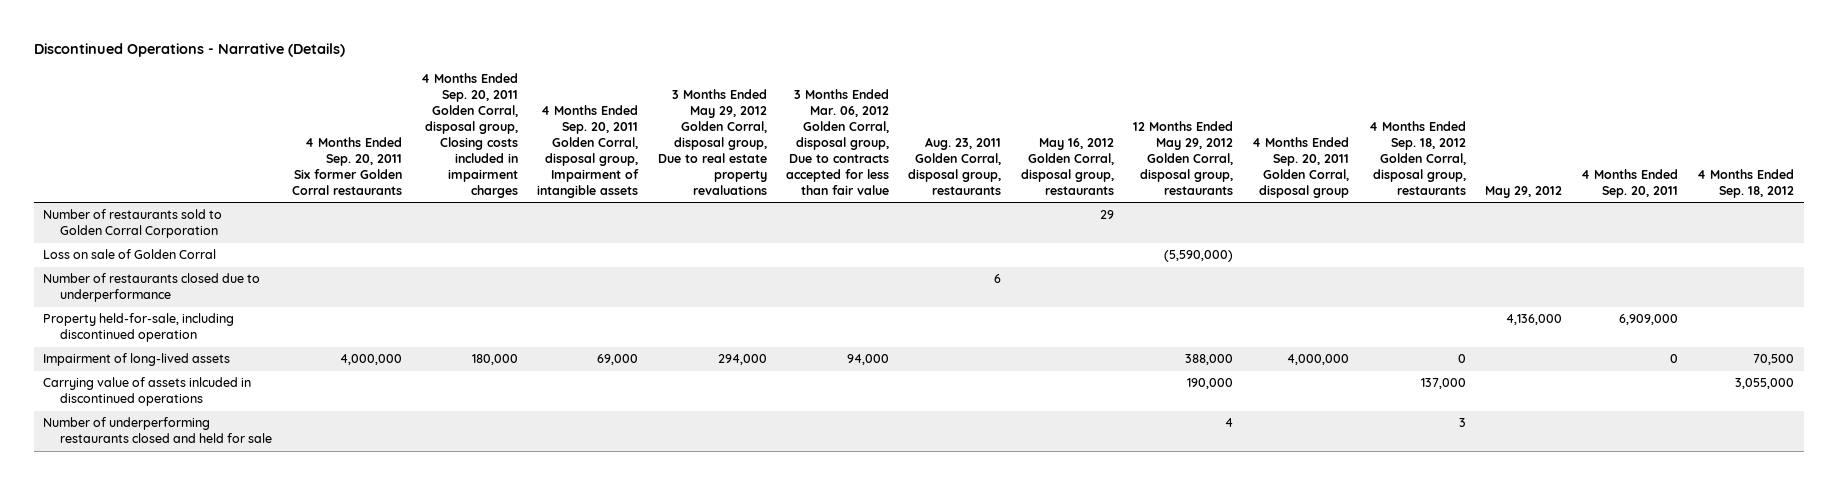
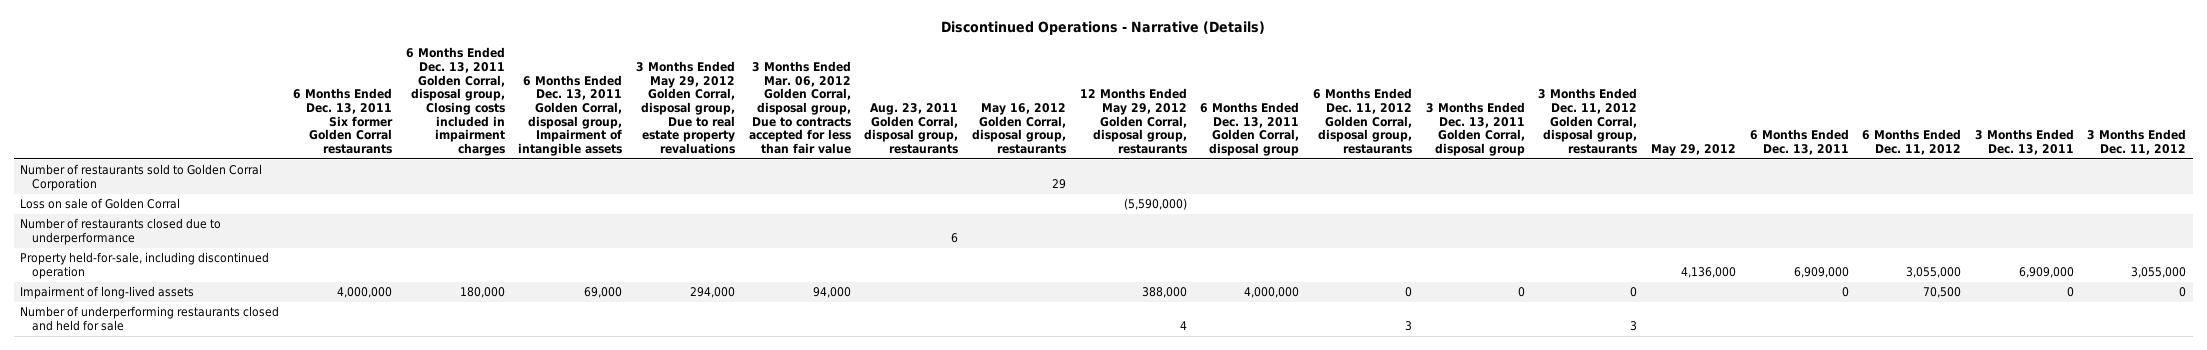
- | 4 Months Ended Sep. 20, 2011 Six former Golden Corral restaurants | 4 Months Ended Sep. 20, 2011 Golden Corral, disposal group, Closing costs included in impairment charges | 4 Months Ended Sep. 20, 2011 Golden Corral, disposal group, Impairment of intangible assets | 3 Months Ended May 29, 2012 Golden Corral, disposal group, Due to real estate property revaluations | 3 Months Ended Mar. 06, 2012 Golden Corral, disposal group, Due to contracts accepted for less than fair value | Aug. 23, 2011 Golden Corral, disposal group, restaurants | May 16, 2012 Golden Corral, disposal group, restaurants | 12 Months Ended May 29, 2012 Golden Corral, disposal group, restaurants | 4 Months Ended Sep. 20, 2011 Golden Corral, disposal group | 4 Months Ended Sep. 18, 2012 Golden Corral, disposal group, restaurants | May 29, 2012 | 4 Months Ended Sep. 20, 2011 | 4 Months Ended Sep. 18, 2012
+ | 6 Months Ended Dec. 13, 2011 Six former Golden Corral restaurants | 6 Months Ended Dec. 13, 2011 Golden Corral, disposal group, Closing costs included in impairment charges | 6 Months Ended Dec. 13, 2011 Golden Corral, disposal group, Impairment of intangible assets | 3 Months Ended May 29, 2012 Golden Corral, disposal group, Due to real estate property revaluations | 3 Months Ended Mar. 06, 2012 Golden Corral, disposal group, Due to contracts accepted for less than fair value | Aug. 23, 2011 Golden Corral, disposal group, restaurants | May 16, 2012 Golden Corral, disposal group, restaurants | 12 Months Ended May 29, 2012 Golden Corral, disposal group, restaurants | 6 Months Ended Dec. 13, 2011 Golden Corral, disposal group | 6 Months Ended Dec. 11, 2012 Golden Corral, disposal group, restaurants | 3 Months Ended Dec. 13, 2011 Golden Corral, disposal group | 3 Months Ended Dec. 11, 2012 Golden Corral, disposal group, restaurants | May 29, 2012 | 6 Months Ended Dec. 13, 2011 | 6 Months Ended Dec. 11, 2012 | 3 Months Ended Dec. 13, 2011 | 3 Months Ended Dec. 11, 2012
- Carrying value of assets inlcuded in discontinued operations | | | | | | | | 190,000 | | 137,000 | | | 3,055,000

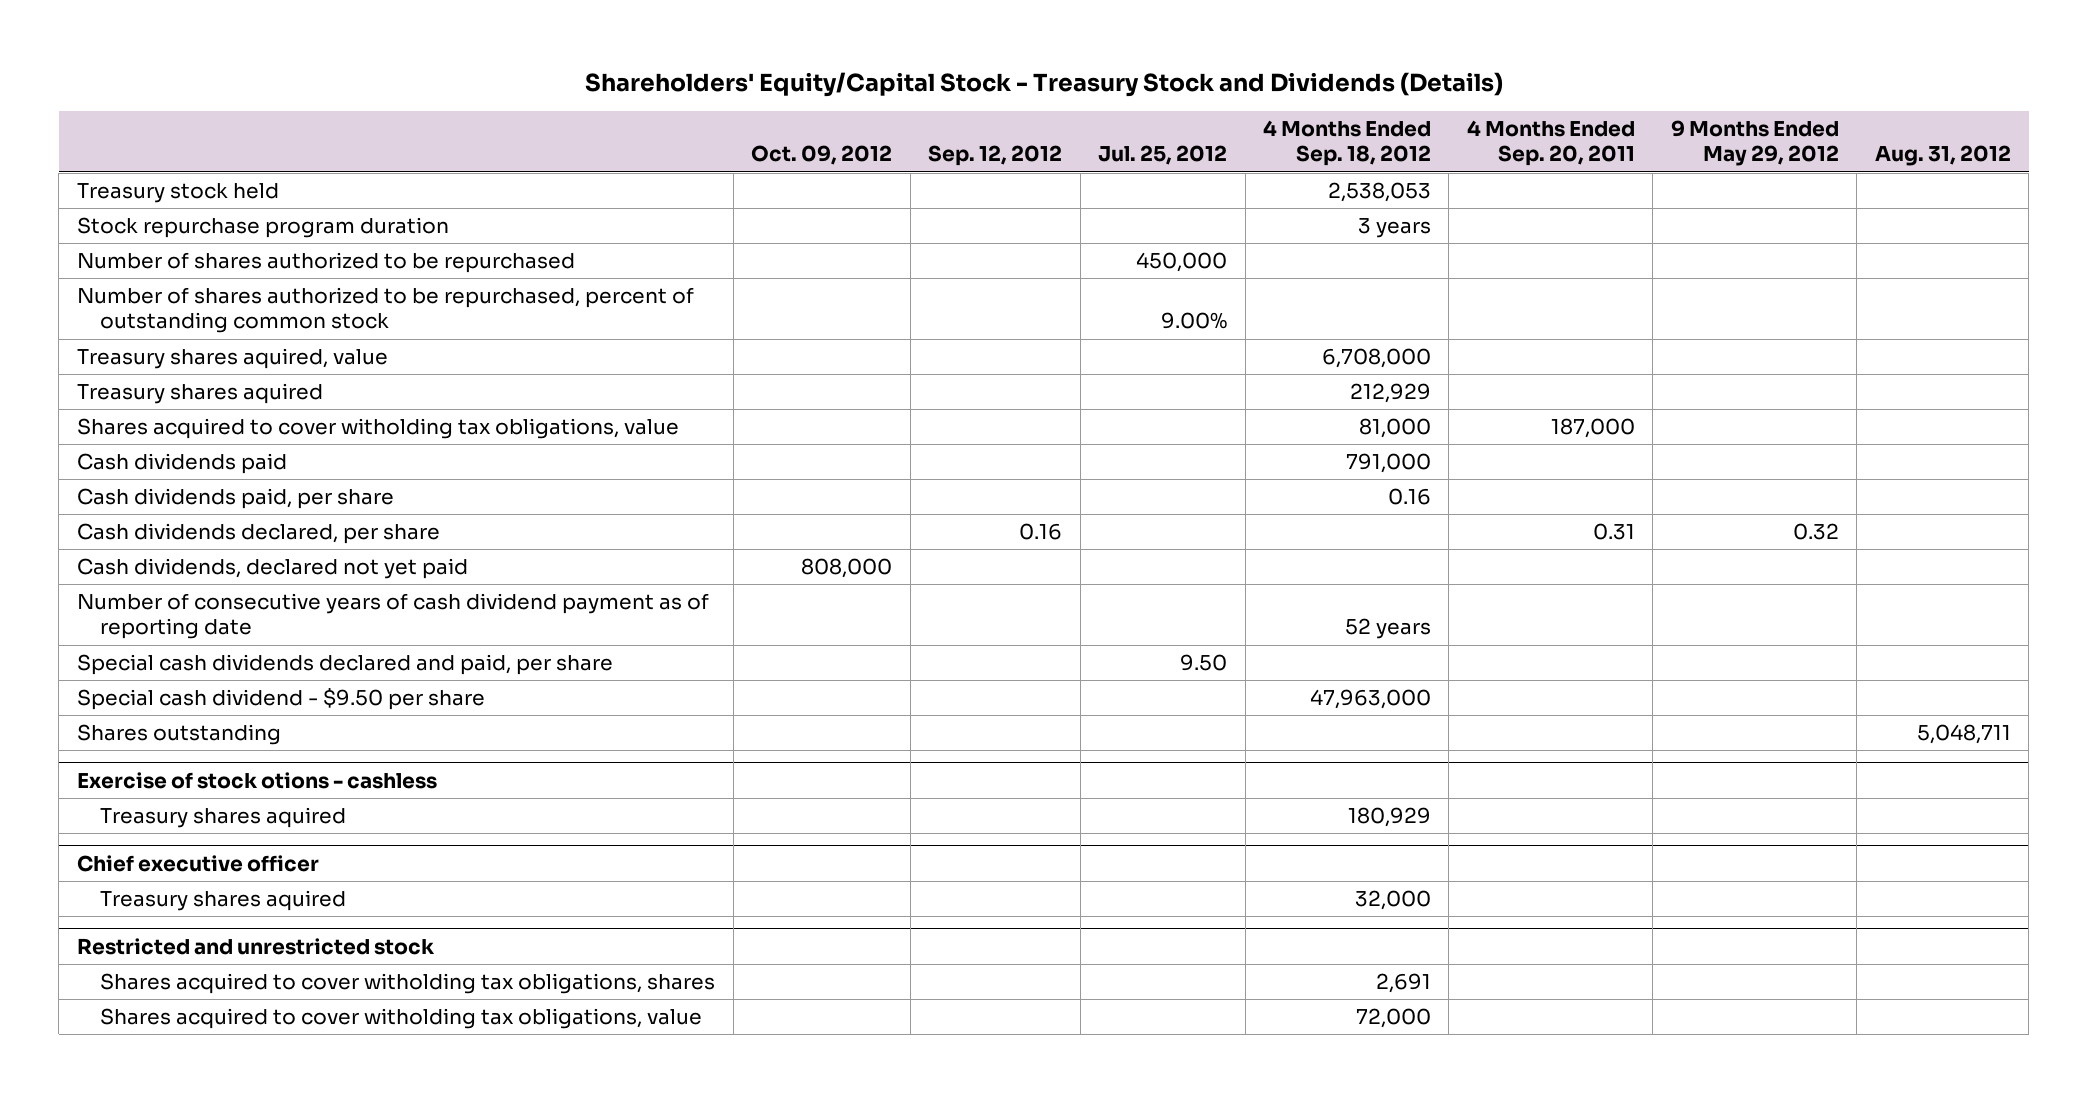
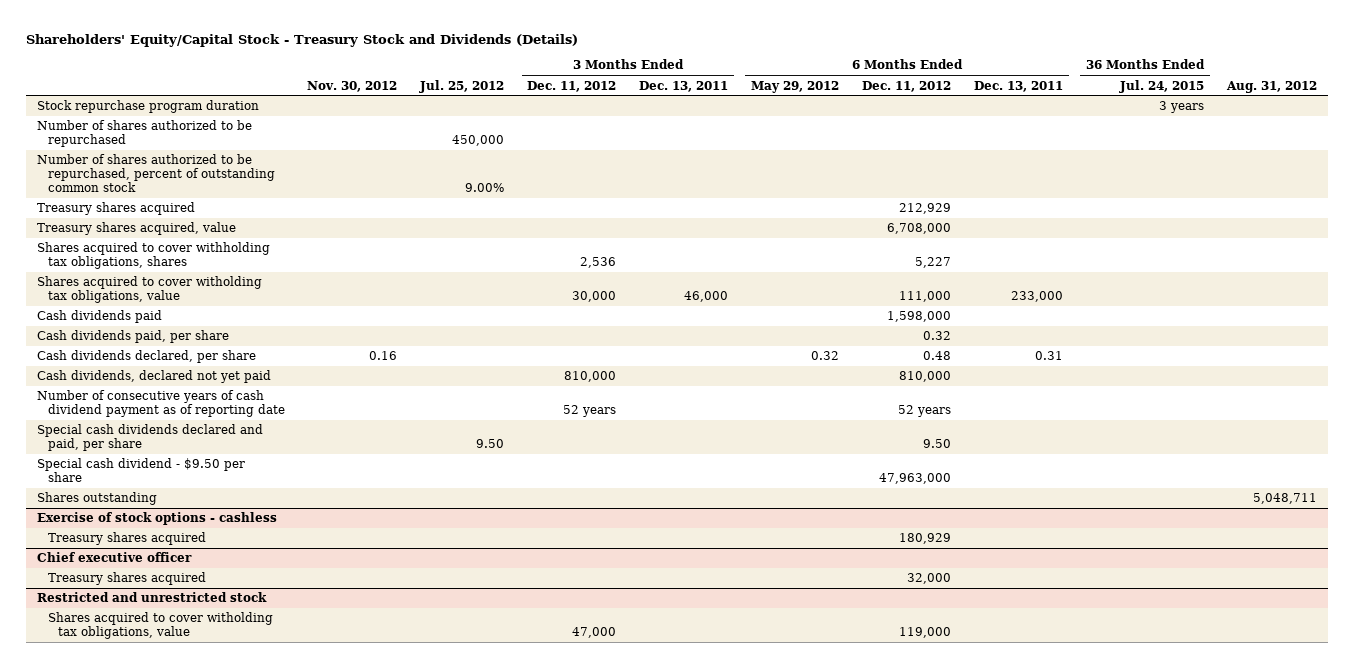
- | Oct. 09, 2012 | Sep. 12, 2012 | Jul. 25, 2012 | 4 Months Ended Sep. 18, 2012 | 4 Months Ended Sep. 20, 2011 | 9 Months Ended May 29, 2012 | Aug. 31, 2012
+ | Nov. 30, 2012 | Jul. 25, 2012 | 3 Months Ended Dec. 11, 2012 | 3 Months Ended Dec. 13, 2011 | 6 Months Ended May 29, 2012 | 6 Months Ended Dec. 11, 2012 | 6 Months Ended Dec. 13, 2011 | 36 Months Ended Jul. 24, 2015 | Aug. 31, 2012
- Treasury stock held | | | | 2,538,053 | | |
- Treasury shares aquired, value | | | | 6,708,000 | | |
- Treasury shares aquired | | | | 212,929 | | |
+ Treasury shares acquired | | | | | | 212,929 | | |
+ Treasury shares acquired, value | | | | | | 6,708,000 | | |
+ Shares acquired to cover withholding tax obligations, shares | | | 2,536 | | | 5,227 | | |
- Exercise of stock otions - cashless
- Treasury shares aquired | | | | 180,929 | | |
+ Exercise of stock options - cashless
+ Treasury shares acquired | | | | | | 180,929 | | |
@ Chief executive officer
- Treasury shares aquired | | | | 32,000 | | |
+ Treasury shares acquired | | | | | | 32,000 | | |
@ Restricted and unrestricted stock
- Shares acquired to cover witholding tax obligations, shares | | | | 2,691 | | |

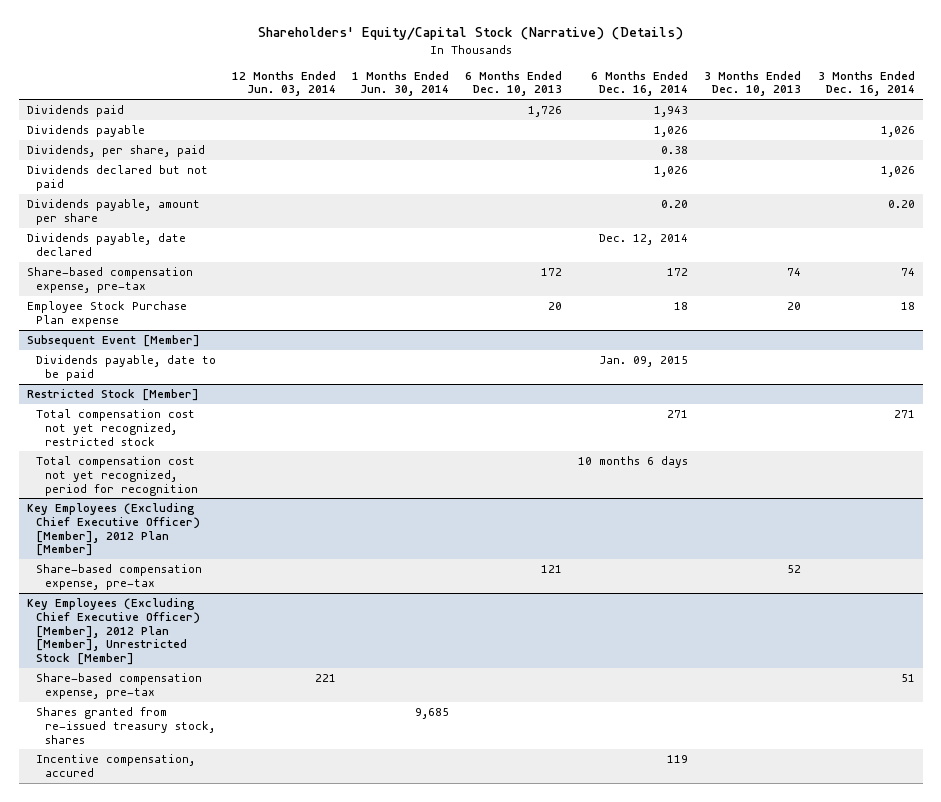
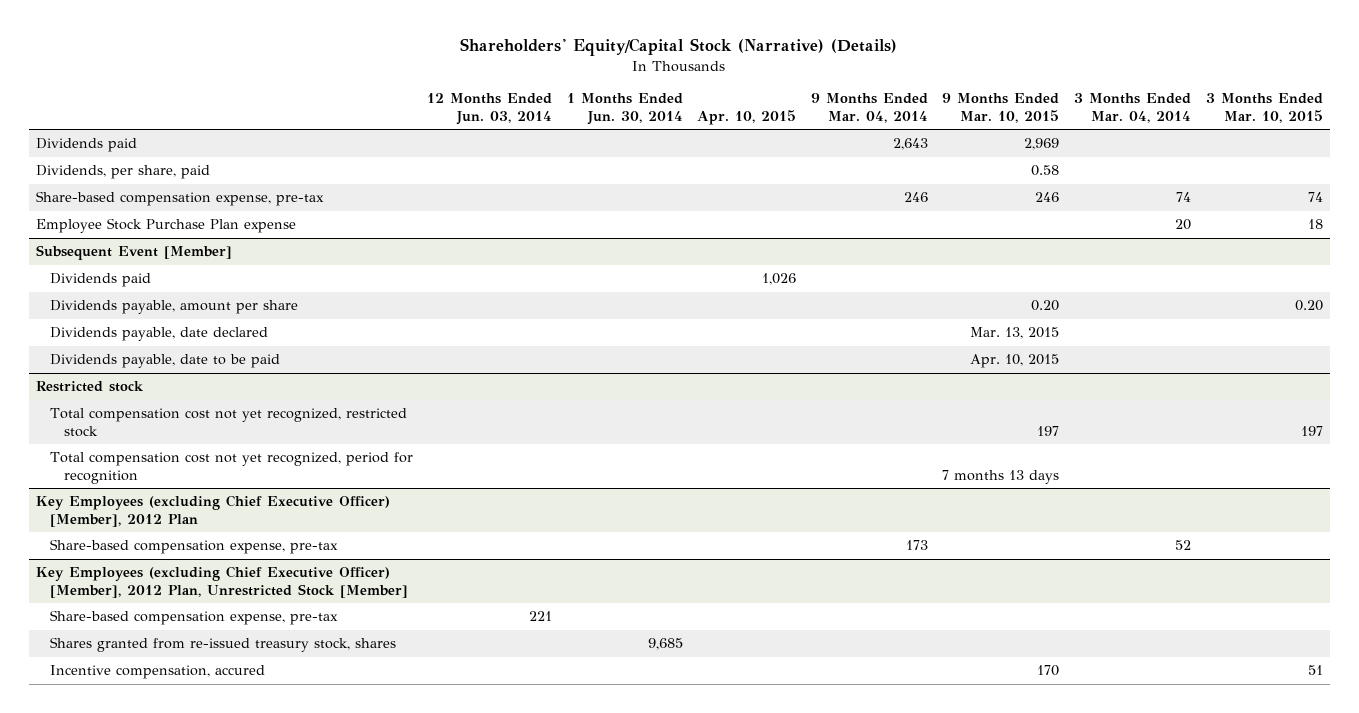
- | 12 Months Ended Jun. 03, 2014 | 1 Months Ended Jun. 30, 2014 | 6 Months Ended Dec. 10, 2013 | 6 Months Ended Dec. 16, 2014 | 3 Months Ended Dec. 10, 2013 | 3 Months Ended Dec. 16, 2014
+ | 12 Months Ended Jun. 03, 2014 | 1 Months Ended Jun. 30, 2014 | Apr. 10, 2015 | 9 Months Ended Mar. 04, 2014 | 9 Months Ended Mar. 10, 2015 | 3 Months Ended Mar. 04, 2014 | 3 Months Ended Mar. 10, 2015
- Dividends payable | | | | 1,026 | | 1,026
- Dividends declared but not paid | | | | 1,026 | | 1,026
- Dividends payable, amount per share | | | | 0.20 | | 0.20
- Dividends payable, date declared | | | | Dec. 12, 2014 | |
@ Subsequent Event [Member]
+ Dividends paid | | | 1,026 | | | |
+ Dividends payable, amount per share | | | | | 0.20 | | 0.20
+ Dividends payable, date declared | | | | | Mar. 13, 2015 | |
- Restricted Stock [Member]
+ Restricted stock
- Key Employees (Excluding Chief Executive Officer) [Member], 2012 Plan [Member]
+ Key Employees (excluding Chief Executive Officer) [Member], 2012 Plan
- Key Employees (Excluding Chief Executive Officer) [Member], 2012 Plan [Member], Unrestricted Stock [Member]
+ Key Employees (excluding Chief Executive Officer) [Member], 2012 Plan, Unrestricted Stock [Member]

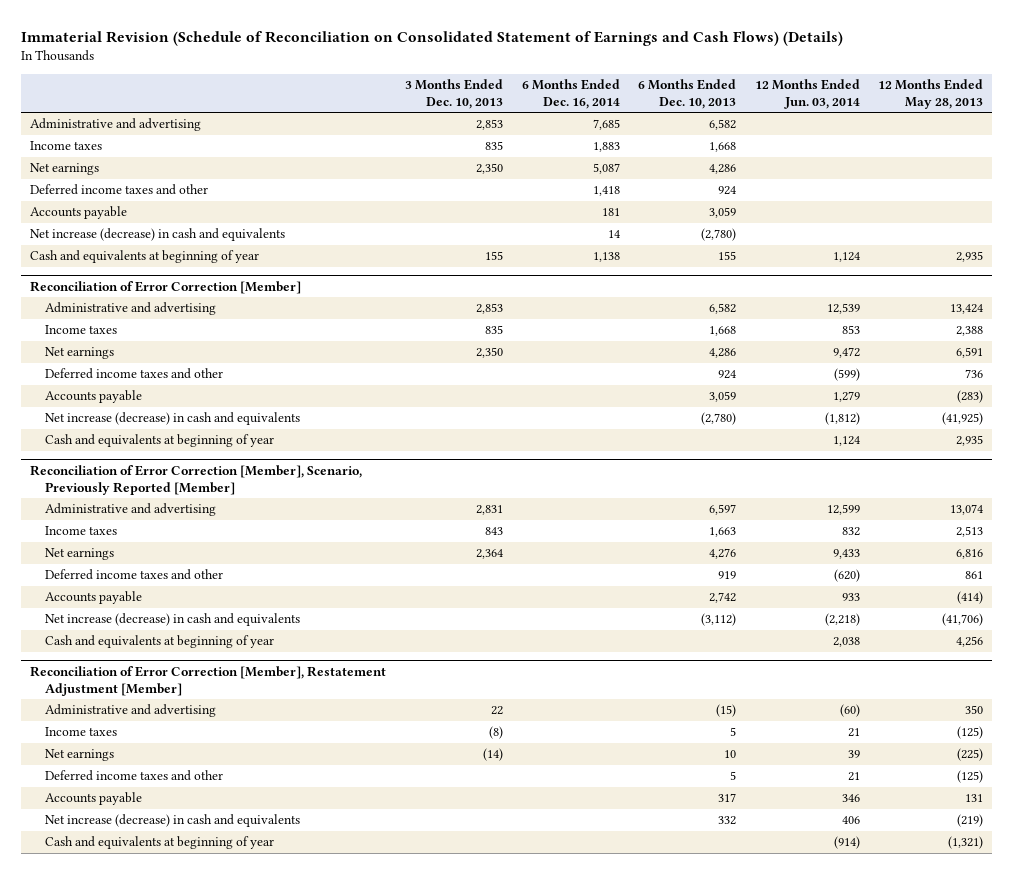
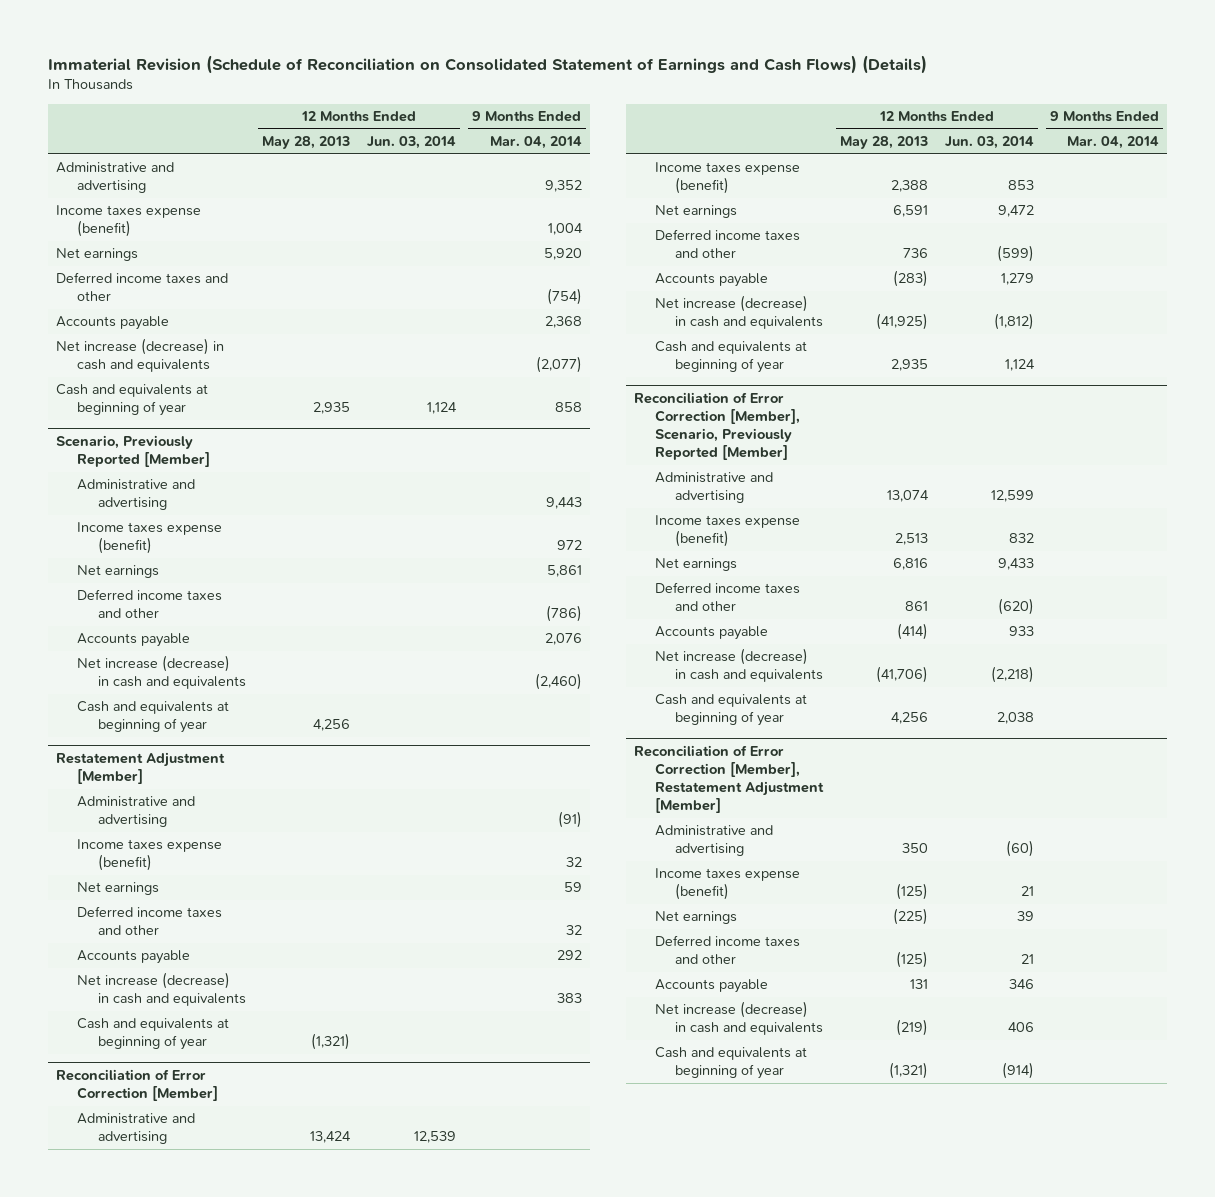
- | 3 Months Ended Dec. 10, 2013 | 6 Months Ended Dec. 16, 2014 | 6 Months Ended Dec. 10, 2013 | 12 Months Ended Jun. 03, 2014 | 12 Months Ended May 28, 2013
+ | 12 Months Ended May 28, 2013 | 12 Months Ended Jun. 03, 2014 | 9 Months Ended Mar. 04, 2014
- Income taxes | 835 | 1,883 | 1,668 | |
+ Income taxes expense (benefit) | | | 1,004
+ Scenario, Previously Reported [Member]
+ Administrative and advertising | | | 9,443
+ Income taxes expense (benefit) | | | 972
+ Net earnings | | | 5,861
+ Deferred income taxes and other | | | (786)
+ Accounts payable | | | 2,076
+ Net increase (decrease) in cash and equivalents | | | (2,460)
+ Cash and equivalents at beginning of year | 4,256 | |
+ Restatement Adjustment [Member]
+ Administrative and advertising | | | (91)
+ Income taxes expense (benefit) | | | 32
+ Net earnings | | | 59
+ Deferred income taxes and other | | | 32
+ Accounts payable | | | 292
+ Net increase (decrease) in cash and equivalents | | | 383
+ Cash and equivalents at beginning of year | (1,321) | |
@ Reconciliation of Error Correction [Member]
- Income taxes | 835 | | 1,668 | 853 | 2,388
+ Income taxes expense (benefit) | 2,388 | 853 |
@ Reconciliation of Error Correction [Member], Scenario, Previously Reported [Member]
- Income taxes | 843 | | 1,663 | 832 | 2,513
+ Income taxes expense (benefit) | 2,513 | 832 |
@ Reconciliation of Error Correction [Member], Restatement Adjustment [Member]
- Income taxes | (8) | | 5 | 21 | (125)
+ Income taxes expense (benefit) | (125) | 21 |

